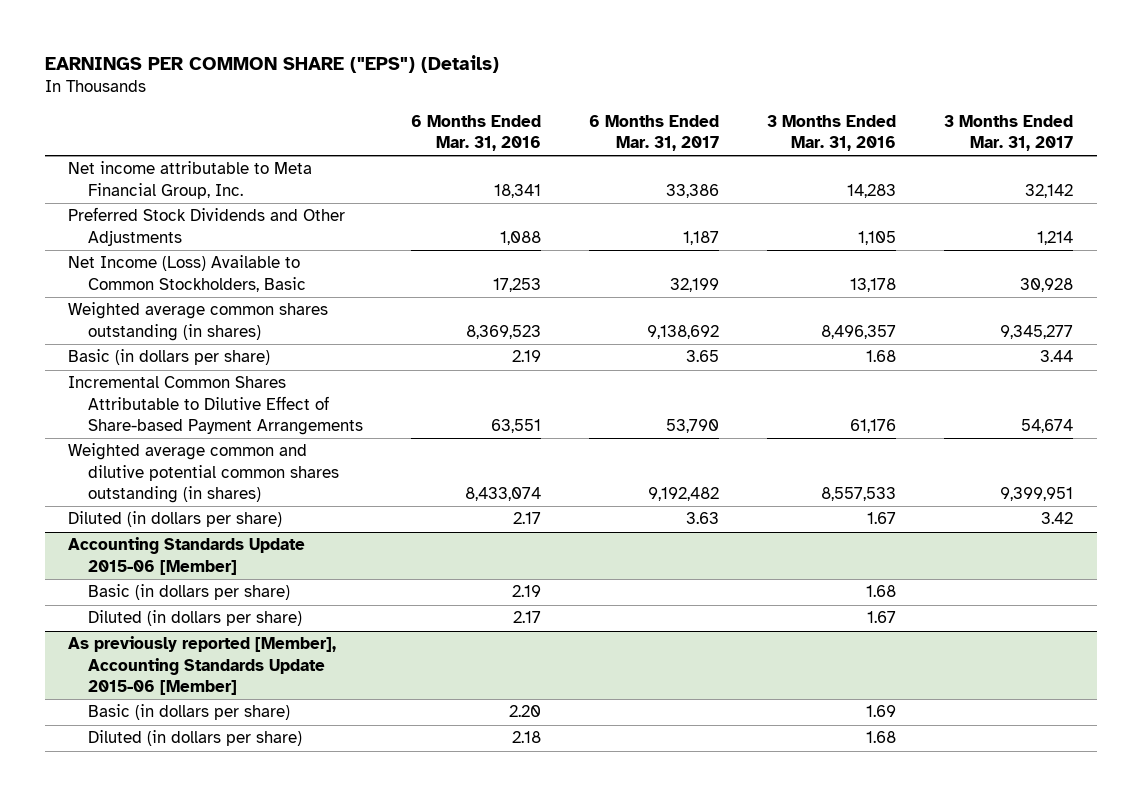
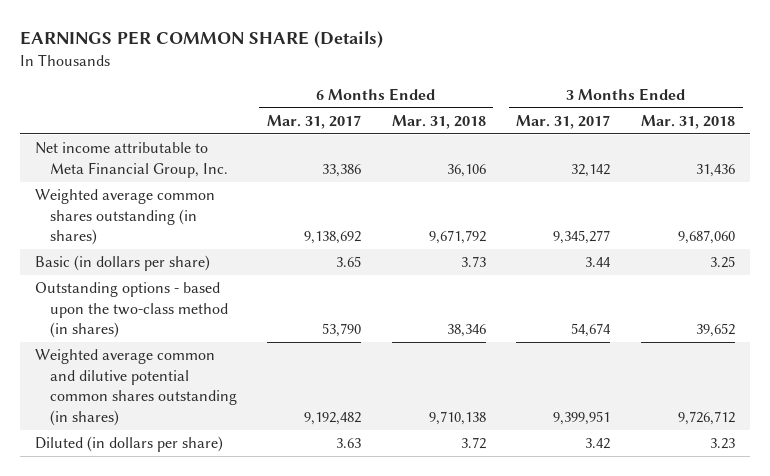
- EARNINGS PER COMMON SHARE ("EPS") (Details)
+ EARNINGS PER COMMON SHARE (Details)
- | 6 Months Ended Mar. 31, 2016 | 6 Months Ended Mar. 31, 2017 | 3 Months Ended Mar. 31, 2016 | 3 Months Ended Mar. 31, 2017
+ | 6 Months Ended Mar. 31, 2017 | 6 Months Ended Mar. 31, 2018 | 3 Months Ended Mar. 31, 2017 | 3 Months Ended Mar. 31, 2018
- Preferred Stock Dividends and Other Adjustments | 1,088 | 1,187 | 1,105 | 1,214
- Net Income (Loss) Available to Common Stockholders, Basic | 17,253 | 32,199 | 13,178 | 30,928
- Incremental Common Shares Attributable to Dilutive Effect of Share-based Payment Arrangements | 63,551 | 53,790 | 61,176 | 54,674
+ Outstanding options - based upon the two-class method (in shares) | 53,790 | 38,346 | 54,674 | 39,652
- Accounting Standards Update 2015-06 [Member]
- Basic (in dollars per share) | 2.19 | | 1.68 |
- Diluted (in dollars per share) | 2.17 | | 1.67 |
- As previously reported [Member], Accounting Standards Update 2015-06 [Member]
- Basic (in dollars per share) | 2.20 | | 1.69 |
- Diluted (in dollars per share) | 2.18 | | 1.68 |

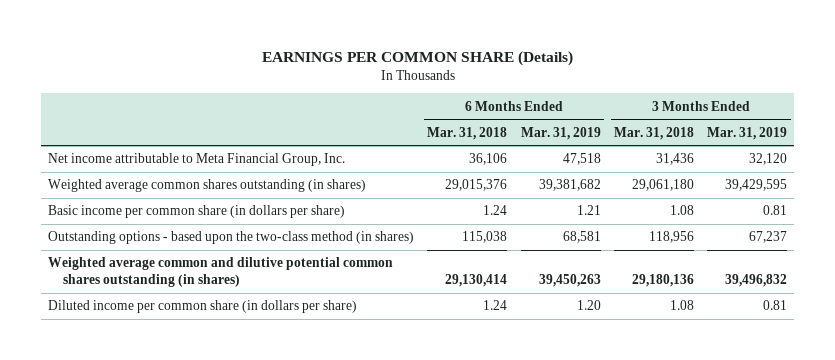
- | 6 Months Ended Mar. 31, 2017 | 6 Months Ended Mar. 31, 2018 | 3 Months Ended Mar. 31, 2017 | 3 Months Ended Mar. 31, 2018
+ | 6 Months Ended Mar. 31, 2018 | 6 Months Ended Mar. 31, 2019 | 3 Months Ended Mar. 31, 2018 | 3 Months Ended Mar. 31, 2019
- Weighted average common shares outstanding (in shares) | 9,138,692 | 9,671,792 | 9,345,277 | 9,687,060
- Basic (in dollars per share) | 3.65 | 3.73 | 3.44 | 3.25
- Outstanding options - based upon the two-class method (in shares) | 53,790 | 38,346 | 54,674 | 39,652
- Weighted average common and dilutive potential common shares outstanding (in shares) | 9,192,482 | 9,710,138 | 9,399,951 | 9,726,712
- Diluted (in dollars per share) | 3.63 | 3.72 | 3.42 | 3.23
+ Weighted average common shares outstanding (in shares) | 29,015,376 | 39,381,682 | 29,061,180 | 39,429,595
+ Basic income per common share (in dollars per share) | 1.24 | 1.21 | 1.08 | 0.81
+ Outstanding options - based upon the two-class method (in shares) | 115,038 | 68,581 | 118,956 | 67,237
+ Weighted average common and dilutive potential common shares outstanding (in shares) | 29,130,414 | 39,450,263 | 29,180,136 | 39,496,832
+ Diluted income per common share (in dollars per share) | 1.24 | 1.20 | 1.08 | 0.81

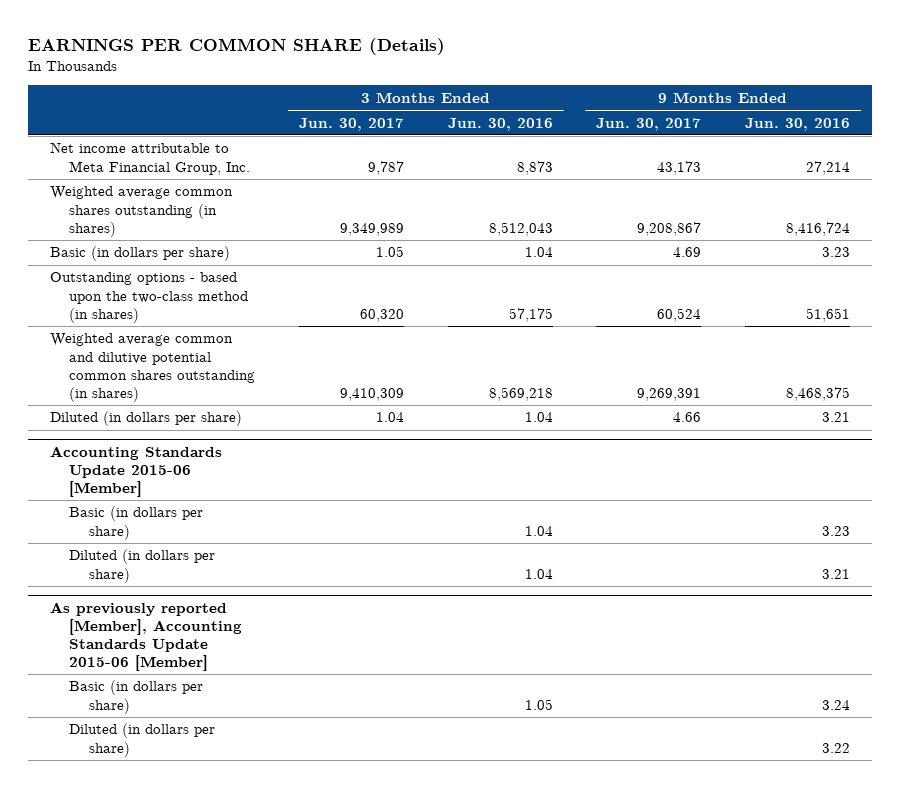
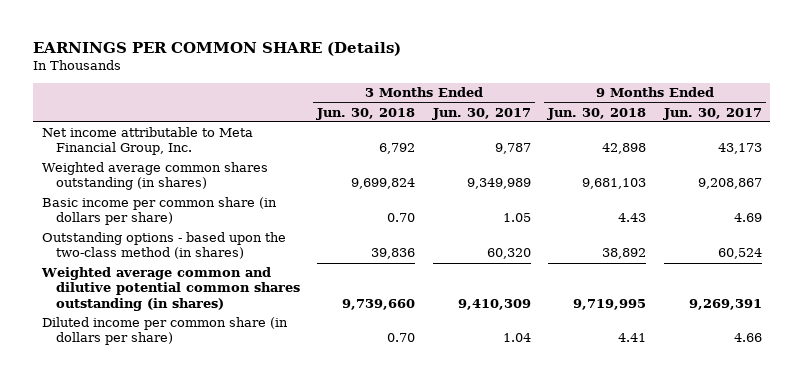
- | 3 Months Ended Jun. 30, 2017 | 3 Months Ended Jun. 30, 2016 | 9 Months Ended Jun. 30, 2017 | 9 Months Ended Jun. 30, 2016
+ | 3 Months Ended Jun. 30, 2018 | 3 Months Ended Jun. 30, 2017 | 9 Months Ended Jun. 30, 2018 | 9 Months Ended Jun. 30, 2017
- Basic (in dollars per share) | 1.05 | 1.04 | 4.69 | 3.23
+ Basic income per common share (in dollars per share) | 0.70 | 1.05 | 4.43 | 4.69
- Diluted (in dollars per share) | 1.04 | 1.04 | 4.66 | 3.21
- Accounting Standards Update 2015-06 [Member]
- Basic (in dollars per share) | | 1.04 | | 3.23
- Diluted (in dollars per share) | | 1.04 | | 3.21
- As previously reported [Member], Accounting Standards Update 2015-06 [Member]
- Basic (in dollars per share) | | 1.05 | | 3.24
- Diluted (in dollars per share) | | | | 3.22
+ Diluted income per common share (in dollars per share) | 0.70 | 1.04 | 4.41 | 4.66

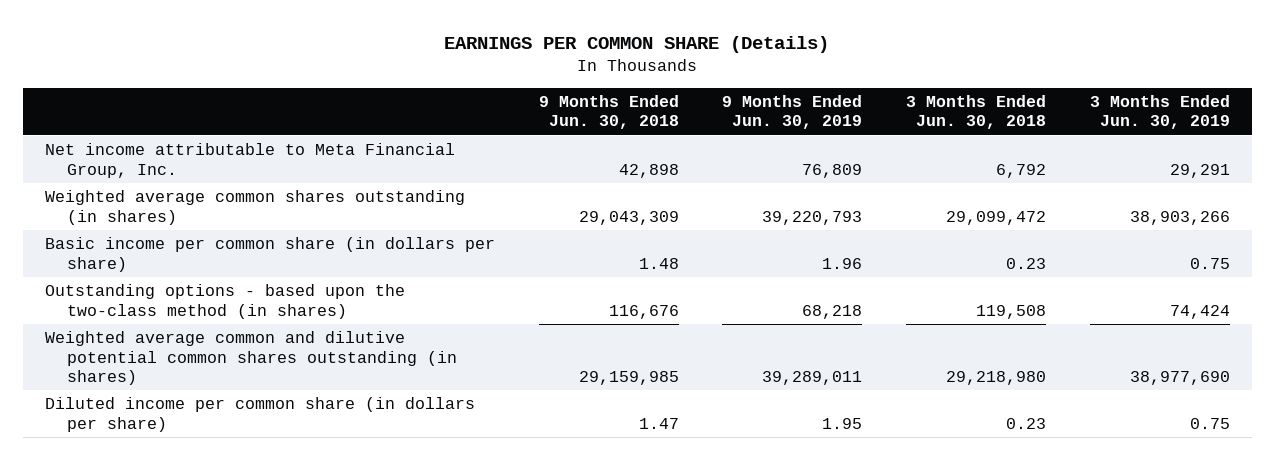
- | 3 Months Ended Jun. 30, 2018 | 3 Months Ended Jun. 30, 2017 | 9 Months Ended Jun. 30, 2018 | 9 Months Ended Jun. 30, 2017
+ | 9 Months Ended Jun. 30, 2018 | 9 Months Ended Jun. 30, 2019 | 3 Months Ended Jun. 30, 2018 | 3 Months Ended Jun. 30, 2019
- Weighted average common shares outstanding (in shares) | 9,699,824 | 9,349,989 | 9,681,103 | 9,208,867
- Basic income per common share (in dollars per share) | 0.70 | 1.05 | 4.43 | 4.69
- Outstanding options - based upon the two-class method (in shares) | 39,836 | 60,320 | 38,892 | 60,524
- Weighted average common and dilutive potential common shares outstanding (in shares) | 9,739,660 | 9,410,309 | 9,719,995 | 9,269,391
- Diluted income per common share (in dollars per share) | 0.70 | 1.04 | 4.41 | 4.66
+ Weighted average common shares outstanding (in shares) | 29,043,309 | 39,220,793 | 29,099,472 | 38,903,266
+ Basic income per common share (in dollars per share) | 1.48 | 1.96 | 0.23 | 0.75
+ Outstanding options - based upon the two-class method (in shares) | 116,676 | 68,218 | 119,508 | 74,424
+ Weighted average common and dilutive potential common shares outstanding (in shares) | 29,159,985 | 39,289,011 | 29,218,980 | 38,977,690
+ Diluted income per common share (in dollars per share) | 1.47 | 1.95 | 0.23 | 0.75

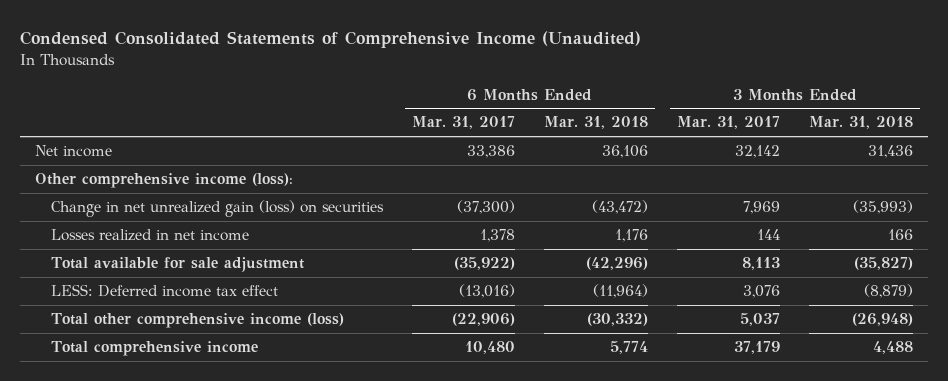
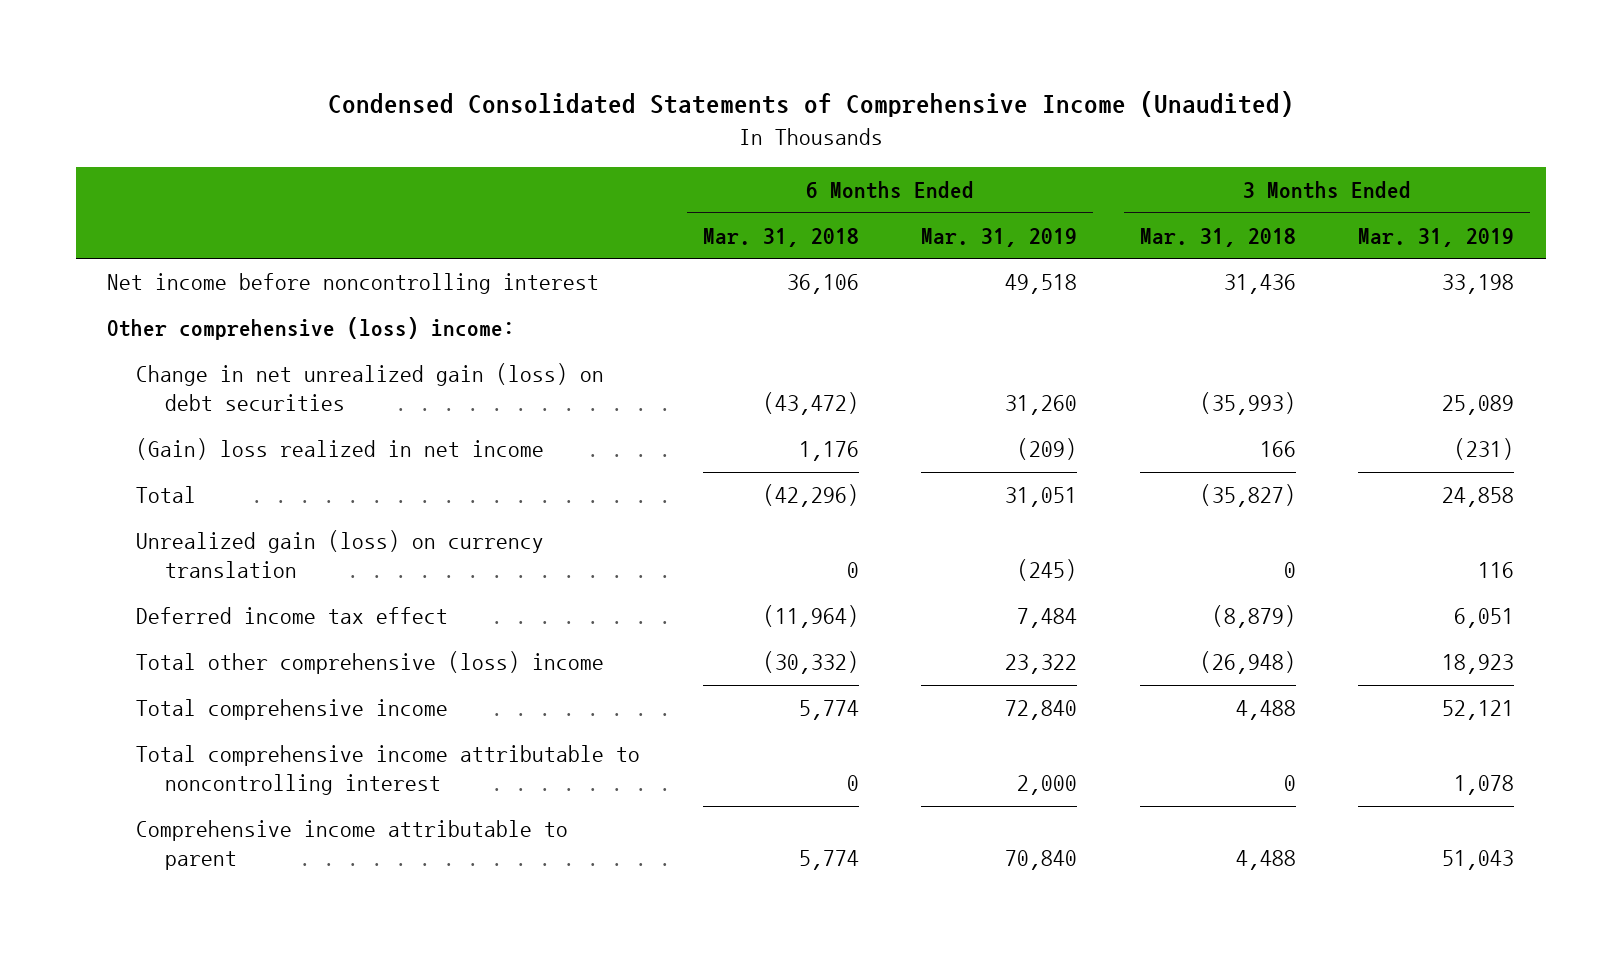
- | 6 Months Ended Mar. 31, 2017 | 6 Months Ended Mar. 31, 2018 | 3 Months Ended Mar. 31, 2017 | 3 Months Ended Mar. 31, 2018
+ | 6 Months Ended Mar. 31, 2018 | 6 Months Ended Mar. 31, 2019 | 3 Months Ended Mar. 31, 2018 | 3 Months Ended Mar. 31, 2019
- Net income | 33,386 | 36,106 | 32,142 | 31,436
- Other comprehensive income (loss):
- Change in net unrealized gain (loss) on securities | (37,300) | (43,472) | 7,969 | (35,993)
- Losses realized in net income | 1,378 | 1,176 | 144 | 166
- Total available for sale adjustment | (35,922) | (42,296) | 8,113 | (35,827)
- LESS: Deferred income tax effect | (13,016) | (11,964) | 3,076 | (8,879)
- Total other comprehensive income (loss) | (22,906) | (30,332) | 5,037 | (26,948)
+ Net income before noncontrolling interest | 36,106 | 49,518 | 31,436 | 33,198
+ Other comprehensive (loss) income:
+ Change in net unrealized gain (loss) on debt securities | (43,472) | 31,260 | (35,993) | 25,089
+ (Gain) loss realized in net income | 1,176 | (209) | 166 | (231)
+ Total | (42,296) | 31,051 | (35,827) | 24,858
+ Unrealized gain (loss) on currency translation | 0 | (245) | 0 | 116
+ Deferred income tax effect | (11,964) | 7,484 | (8,879) | 6,051
+ Total other comprehensive (loss) income | (30,332) | 23,322 | (26,948) | 18,923
+ Total comprehensive income attributable to noncontrolling interest | 0 | 2,000 | 0 | 1,078
+ Comprehensive income attributable to parent | 5,774 | 70,840 | 4,488 | 51,043

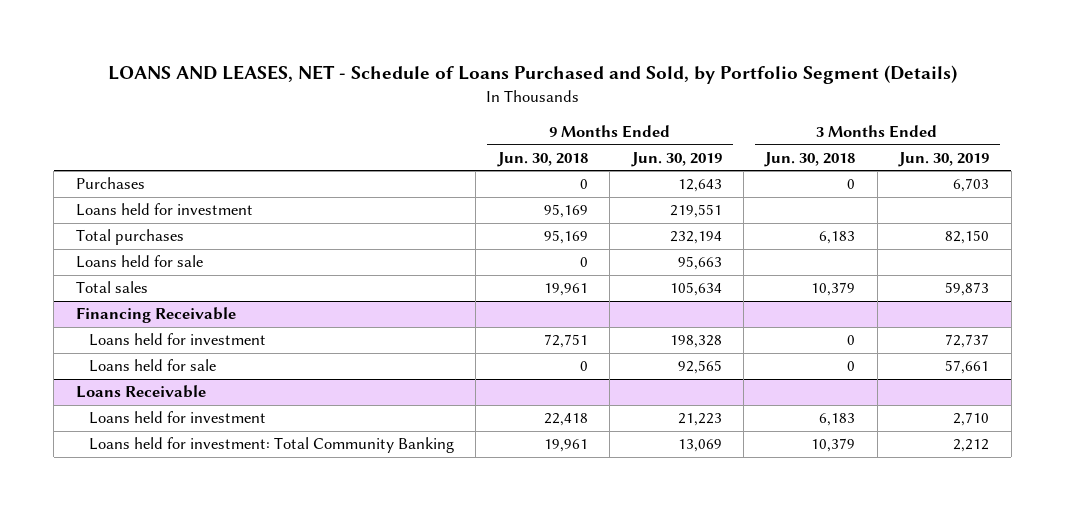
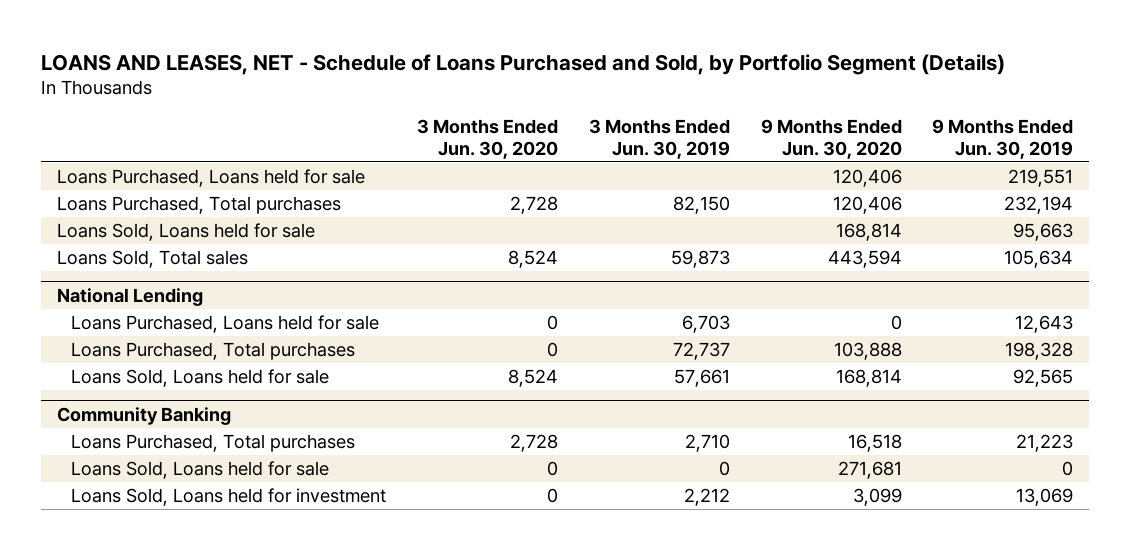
- | 9 Months Ended Jun. 30, 2018 | 9 Months Ended Jun. 30, 2019 | 3 Months Ended Jun. 30, 2018 | 3 Months Ended Jun. 30, 2019
+ | 3 Months Ended Jun. 30, 2020 | 3 Months Ended Jun. 30, 2019 | 9 Months Ended Jun. 30, 2020 | 9 Months Ended Jun. 30, 2019
- Purchases | 0 | 12,643 | 0 | 6,703
- Loans held for investment | 95,169 | 219,551 | |
- Total purchases | 95,169 | 232,194 | 6,183 | 82,150
- Loans held for sale | 0 | 95,663 | |
- Total sales | 19,961 | 105,634 | 10,379 | 59,873
- Financing Receivable
- Loans held for investment | 72,751 | 198,328 | 0 | 72,737
- Loans held for sale | 0 | 92,565 | 0 | 57,661
- Loans Receivable
- Loans held for investment | 22,418 | 21,223 | 6,183 | 2,710
- Loans held for investment: Total Community Banking | 19,961 | 13,069 | 10,379 | 2,212
+ Loans Purchased, Loans held for sale | | | 120,406 | 219,551
+ Loans Purchased, Total purchases | 2,728 | 82,150 | 120,406 | 232,194
+ Loans Sold, Loans held for sale | | | 168,814 | 95,663
+ Loans Sold, Total sales | 8,524 | 59,873 | 443,594 | 105,634
+ National Lending
+ Loans Purchased, Loans held for sale | 0 | 6,703 | 0 | 12,643
+ Loans Purchased, Total purchases | 0 | 72,737 | 103,888 | 198,328
+ Loans Sold, Loans held for sale | 8,524 | 57,661 | 168,814 | 92,565
+ Community Banking
+ Loans Purchased, Total purchases | 2,728 | 2,710 | 16,518 | 21,223
+ Loans Sold, Loans held for sale | 0 | 0 | 271,681 | 0
+ Loans Sold, Loans held for investment | 0 | 2,212 | 3,099 | 13,069

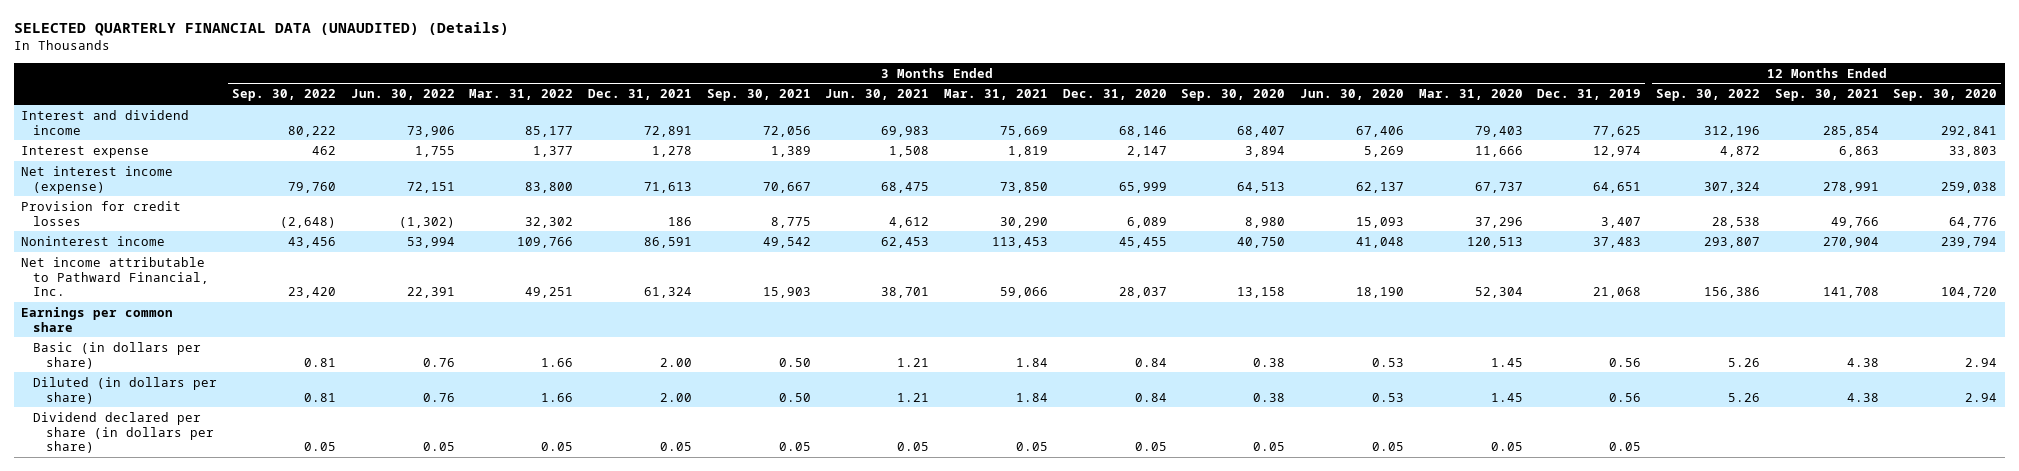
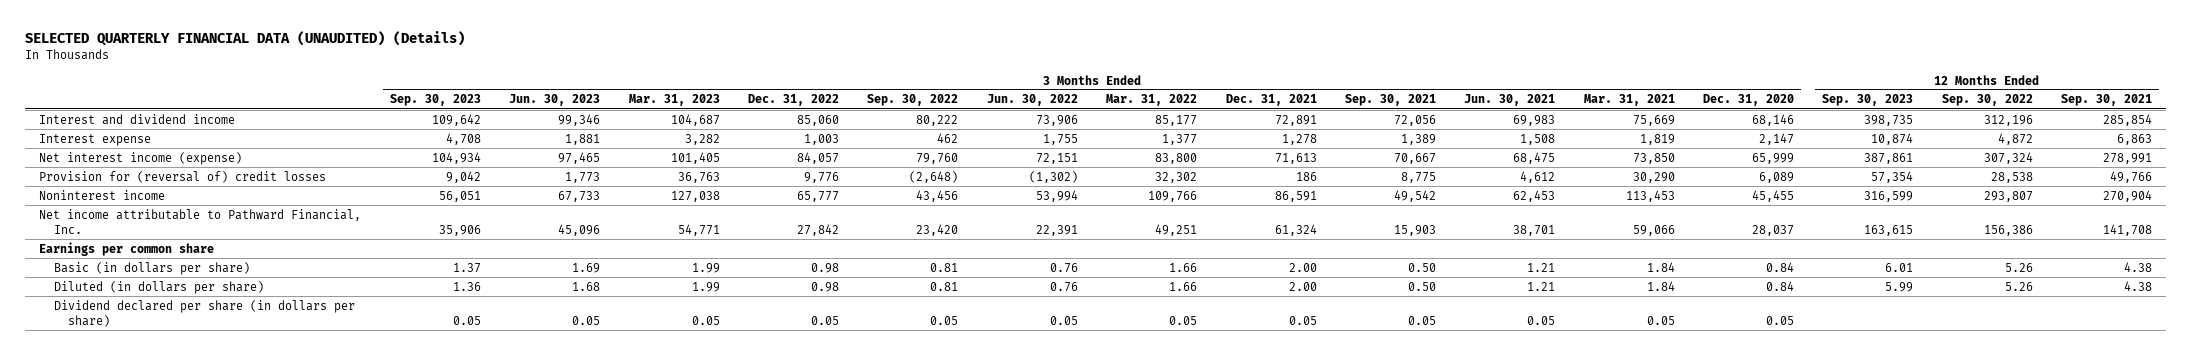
- | 3 Months Ended Sep. 30, 2022 | 3 Months Ended Jun. 30, 2022 | 3 Months Ended Mar. 31, 2022 | 3 Months Ended Dec. 31, 2021 | 3 Months Ended Sep. 30, 2021 | 3 Months Ended Jun. 30, 2021 | 3 Months Ended Mar. 31, 2021 | 3 Months Ended Dec. 31, 2020 | 3 Months Ended Sep. 30, 2020 | 3 Months Ended Jun. 30, 2020 | 3 Months Ended Mar. 31, 2020 | 3 Months Ended Dec. 31, 2019 | 12 Months Ended Sep. 30, 2022 | 12 Months Ended Sep. 30, 2021 | 12 Months Ended Sep. 30, 2020
+ | 3 Months Ended Sep. 30, 2023 | 3 Months Ended Jun. 30, 2023 | 3 Months Ended Mar. 31, 2023 | 3 Months Ended Dec. 31, 2022 | 3 Months Ended Sep. 30, 2022 | 3 Months Ended Jun. 30, 2022 | 3 Months Ended Mar. 31, 2022 | 3 Months Ended Dec. 31, 2021 | 3 Months Ended Sep. 30, 2021 | 3 Months Ended Jun. 30, 2021 | 3 Months Ended Mar. 31, 2021 | 3 Months Ended Dec. 31, 2020 | 12 Months Ended Sep. 30, 2023 | 12 Months Ended Sep. 30, 2022 | 12 Months Ended Sep. 30, 2021
- Provision for credit losses | (2,648) | (1,302) | 32,302 | 186 | 8,775 | 4,612 | 30,290 | 6,089 | 8,980 | 15,093 | 37,296 | 3,407 | 28,538 | 49,766 | 64,776
+ Provision for (reversal of) credit losses | 9,042 | 1,773 | 36,763 | 9,776 | (2,648) | (1,302) | 32,302 | 186 | 8,775 | 4,612 | 30,290 | 6,089 | 57,354 | 28,538 | 49,766

